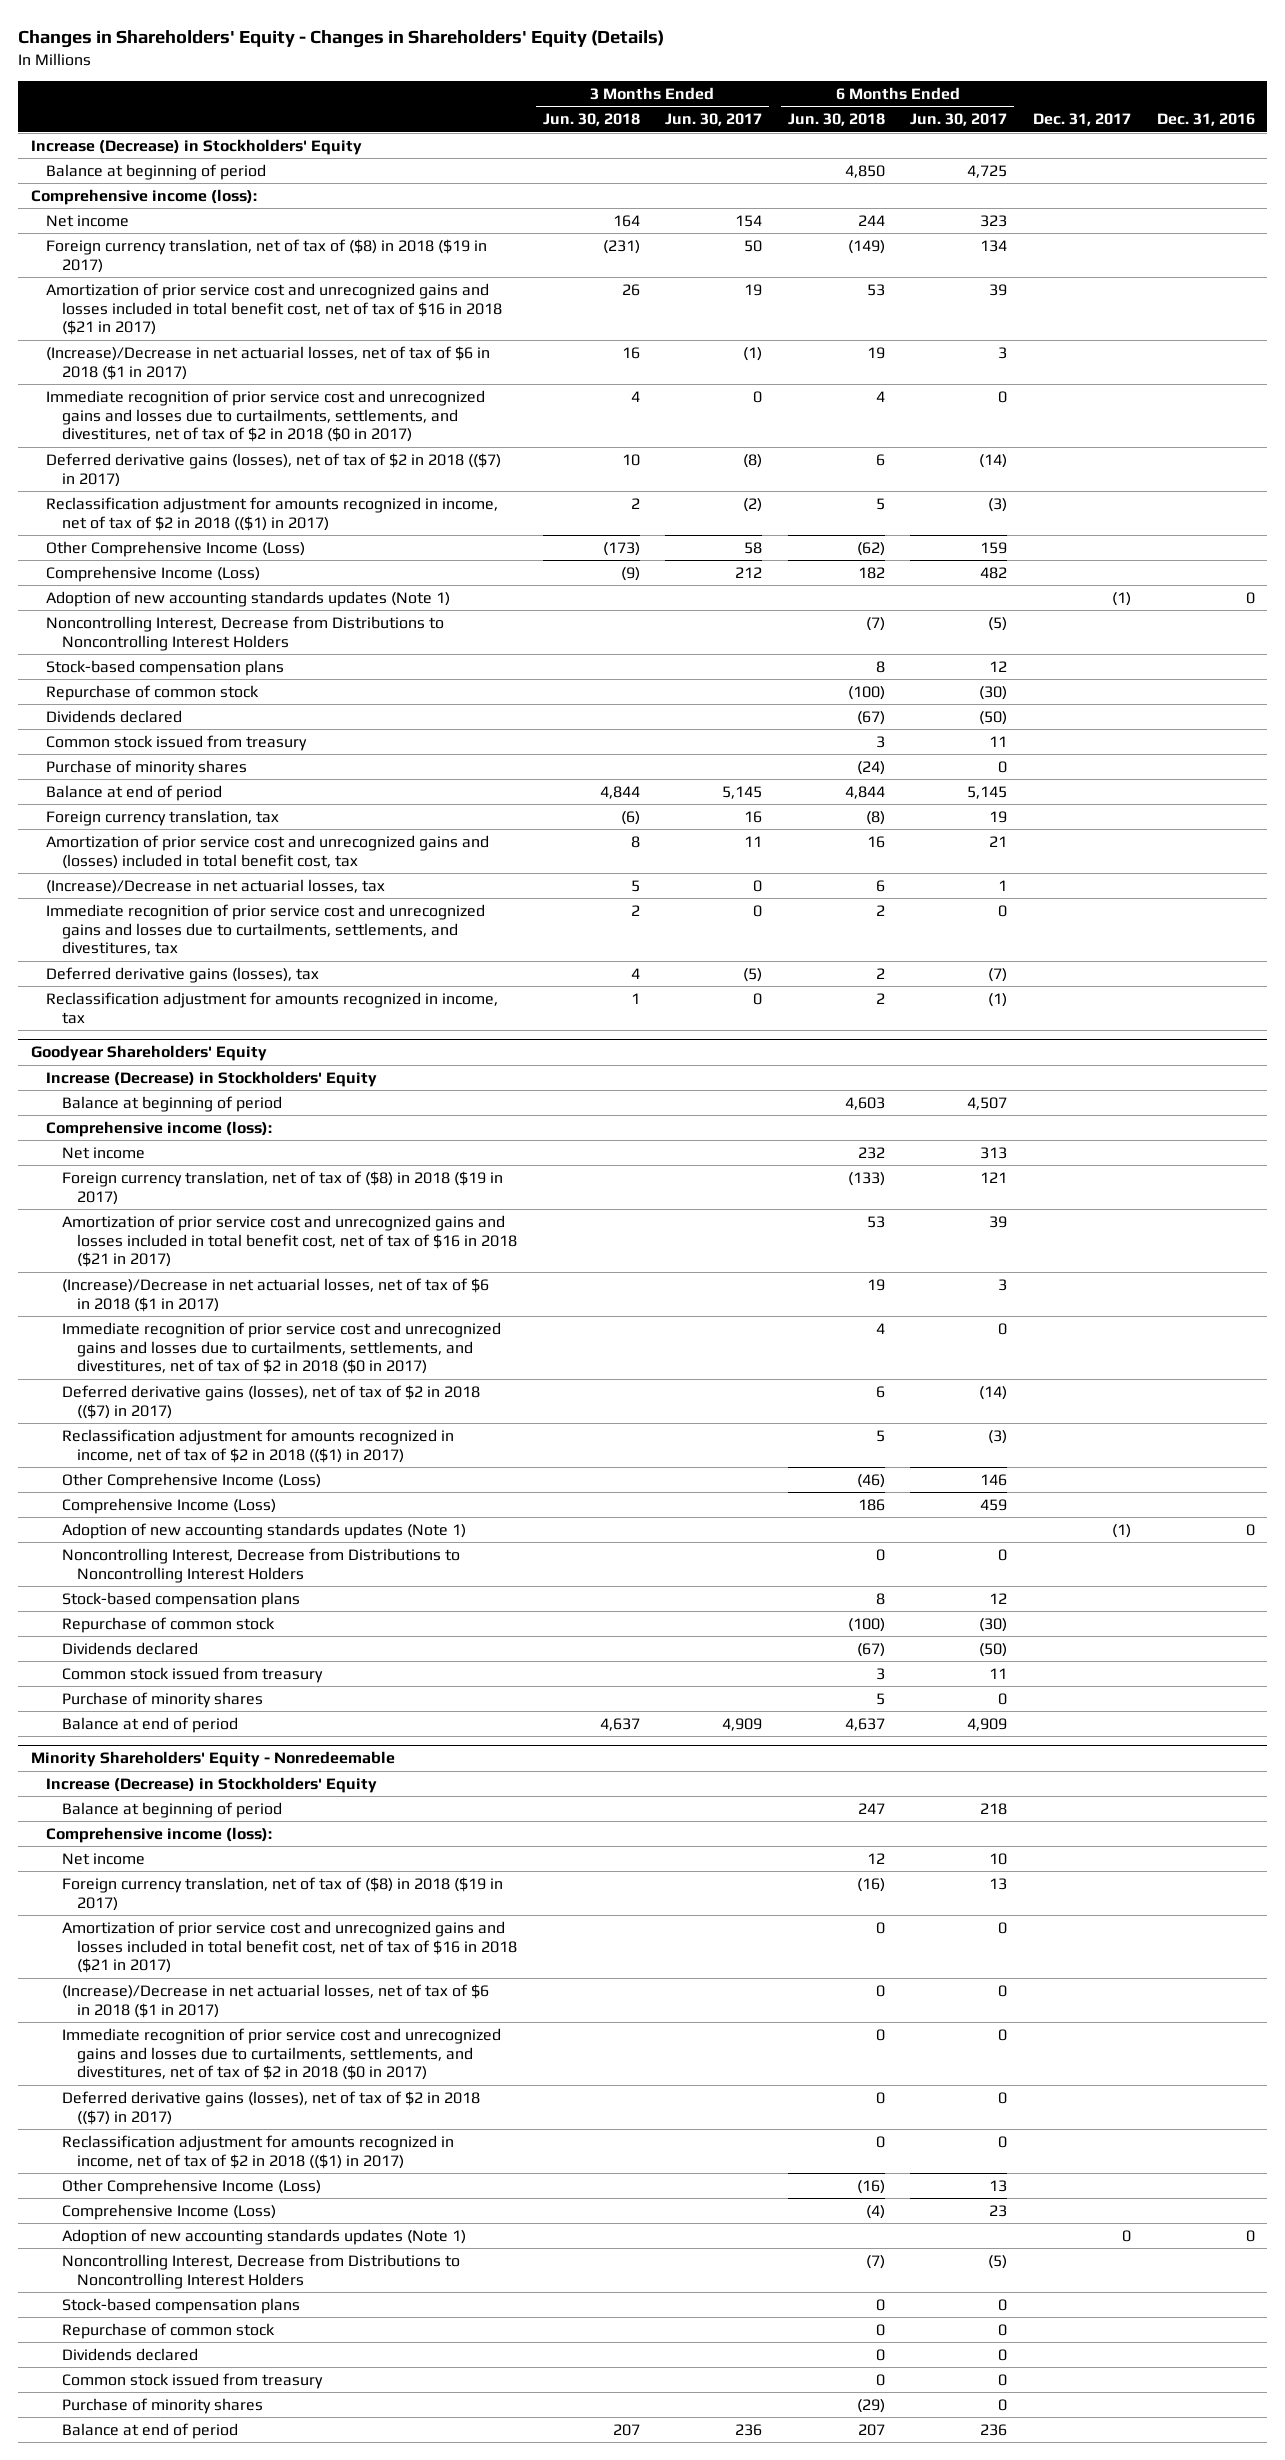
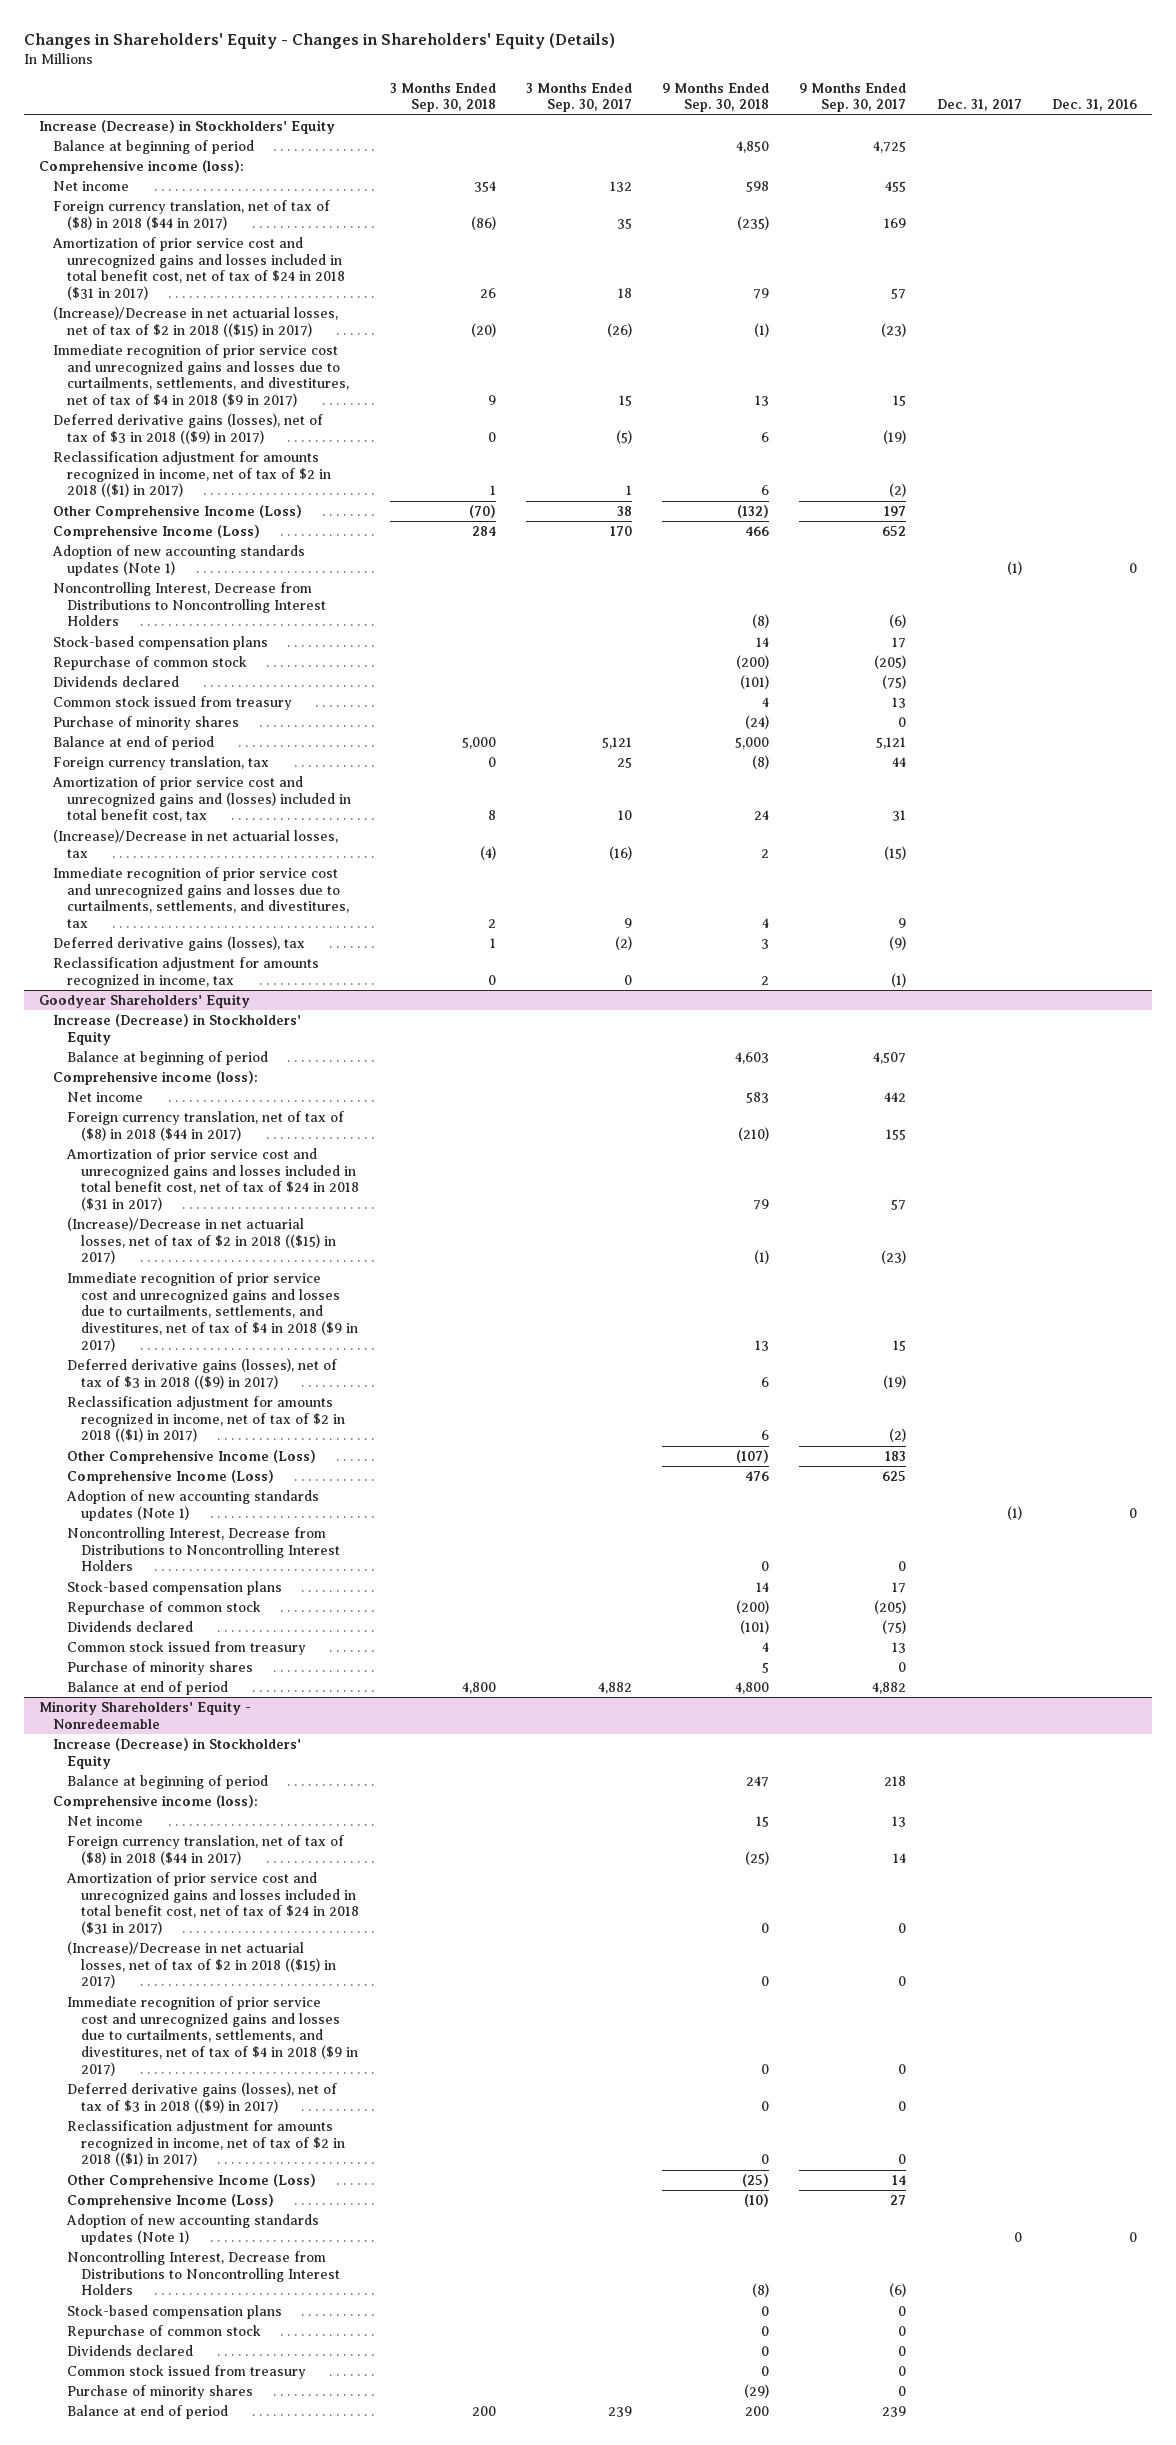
- | 3 Months Ended Jun. 30, 2018 | 3 Months Ended Jun. 30, 2017 | 6 Months Ended Jun. 30, 2018 | 6 Months Ended Jun. 30, 2017 | Dec. 31, 2017 | Dec. 31, 2016
+ | 3 Months Ended Sep. 30, 2018 | 3 Months Ended Sep. 30, 2017 | 9 Months Ended Sep. 30, 2018 | 9 Months Ended Sep. 30, 2017 | Dec. 31, 2017 | Dec. 31, 2016
- Foreign currency translation, net of tax of ($8) in 2018 ($19 in 2017) | (231) | 50 | (149) | 134 | |
- Amortization of prior service cost and unrecognized gains and losses included in total benefit cost, net of tax of $16 in 2018 ($21 in 2017) | 26 | 19 | 53 | 39 | |
- (Increase)/Decrease in net actuarial losses, net of tax of $6 in 2018 ($1 in 2017) | 16 | (1) | 19 | 3 | |
- Immediate recognition of prior service cost and unrecognized gains and losses due to curtailments, settlements, and divestitures, net of tax of $2 in 2018 ($0 in 2017) | 4 | 0 | 4 | 0 | |
- Deferred derivative gains (losses), net of tax of $2 in 2018 (($7) in 2017) | 10 | (8) | 6 | (14) | |
+ Foreign currency translation, net of tax of ($8) in 2018 ($44 in 2017) | (86) | 35 | (235) | 169 | |
+ Amortization of prior service cost and unrecognized gains and losses included in total benefit cost, net of tax of $24 in 2018 ($31 in 2017) | 26 | 18 | 79 | 57 | |
+ (Increase)/Decrease in net actuarial losses, net of tax of $2 in 2018 (($15) in 2017) | (20) | (26) | (1) | (23) | |
+ Immediate recognition of prior service cost and unrecognized gains and losses due to curtailments, settlements, and divestitures, net of tax of $4 in 2018 ($9 in 2017) | 9 | 15 | 13 | 15 | |
+ Deferred derivative gains (losses), net of tax of $3 in 2018 (($9) in 2017) | 0 | (5) | 6 | (19) | |
@ Goodyear Shareholders' Equity
- Foreign currency translation, net of tax of ($8) in 2018 ($19 in 2017) | | | (133) | 121 | |
- Amortization of prior service cost and unrecognized gains and losses included in total benefit cost, net of tax of $16 in 2018 ($21 in 2017) | | | 53 | 39 | |
- (Increase)/Decrease in net actuarial losses, net of tax of $6 in 2018 ($1 in 2017) | | | 19 | 3 | |
- Immediate recognition of prior service cost and unrecognized gains and losses due to curtailments, settlements, and divestitures, net of tax of $2 in 2018 ($0 in 2017) | | | 4 | 0 | |
- Deferred derivative gains (losses), net of tax of $2 in 2018 (($7) in 2017) | | | 6 | (14) | |
+ Foreign currency translation, net of tax of ($8) in 2018 ($44 in 2017) | | | (210) | 155 | |
+ Amortization of prior service cost and unrecognized gains and losses included in total benefit cost, net of tax of $24 in 2018 ($31 in 2017) | | | 79 | 57 | |
+ (Increase)/Decrease in net actuarial losses, net of tax of $2 in 2018 (($15) in 2017) | | | (1) | (23) | |
+ Immediate recognition of prior service cost and unrecognized gains and losses due to curtailments, settlements, and divestitures, net of tax of $4 in 2018 ($9 in 2017) | | | 13 | 15 | |
+ Deferred derivative gains (losses), net of tax of $3 in 2018 (($9) in 2017) | | | 6 | (19) | |
@ Minority Shareholders' Equity - Nonredeemable
- Foreign currency translation, net of tax of ($8) in 2018 ($19 in 2017) | | | (16) | 13 | |
- Amortization of prior service cost and unrecognized gains and losses included in total benefit cost, net of tax of $16 in 2018 ($21 in 2017) | | | 0 | 0 | |
- (Increase)/Decrease in net actuarial losses, net of tax of $6 in 2018 ($1 in 2017) | | | 0 | 0 | |
- Immediate recognition of prior service cost and unrecognized gains and losses due to curtailments, settlements, and divestitures, net of tax of $2 in 2018 ($0 in 2017) | | | 0 | 0 | |
- Deferred derivative gains (losses), net of tax of $2 in 2018 (($7) in 2017) | | | 0 | 0 | |
+ Foreign currency translation, net of tax of ($8) in 2018 ($44 in 2017) | | | (25) | 14 | |
+ Amortization of prior service cost and unrecognized gains and losses included in total benefit cost, net of tax of $24 in 2018 ($31 in 2017) | | | 0 | 0 | |
+ (Increase)/Decrease in net actuarial losses, net of tax of $2 in 2018 (($15) in 2017) | | | 0 | 0 | |
+ Immediate recognition of prior service cost and unrecognized gains and losses due to curtailments, settlements, and divestitures, net of tax of $4 in 2018 ($9 in 2017) | | | 0 | 0 | |
+ Deferred derivative gains (losses), net of tax of $3 in 2018 (($9) in 2017) | | | 0 | 0 | |

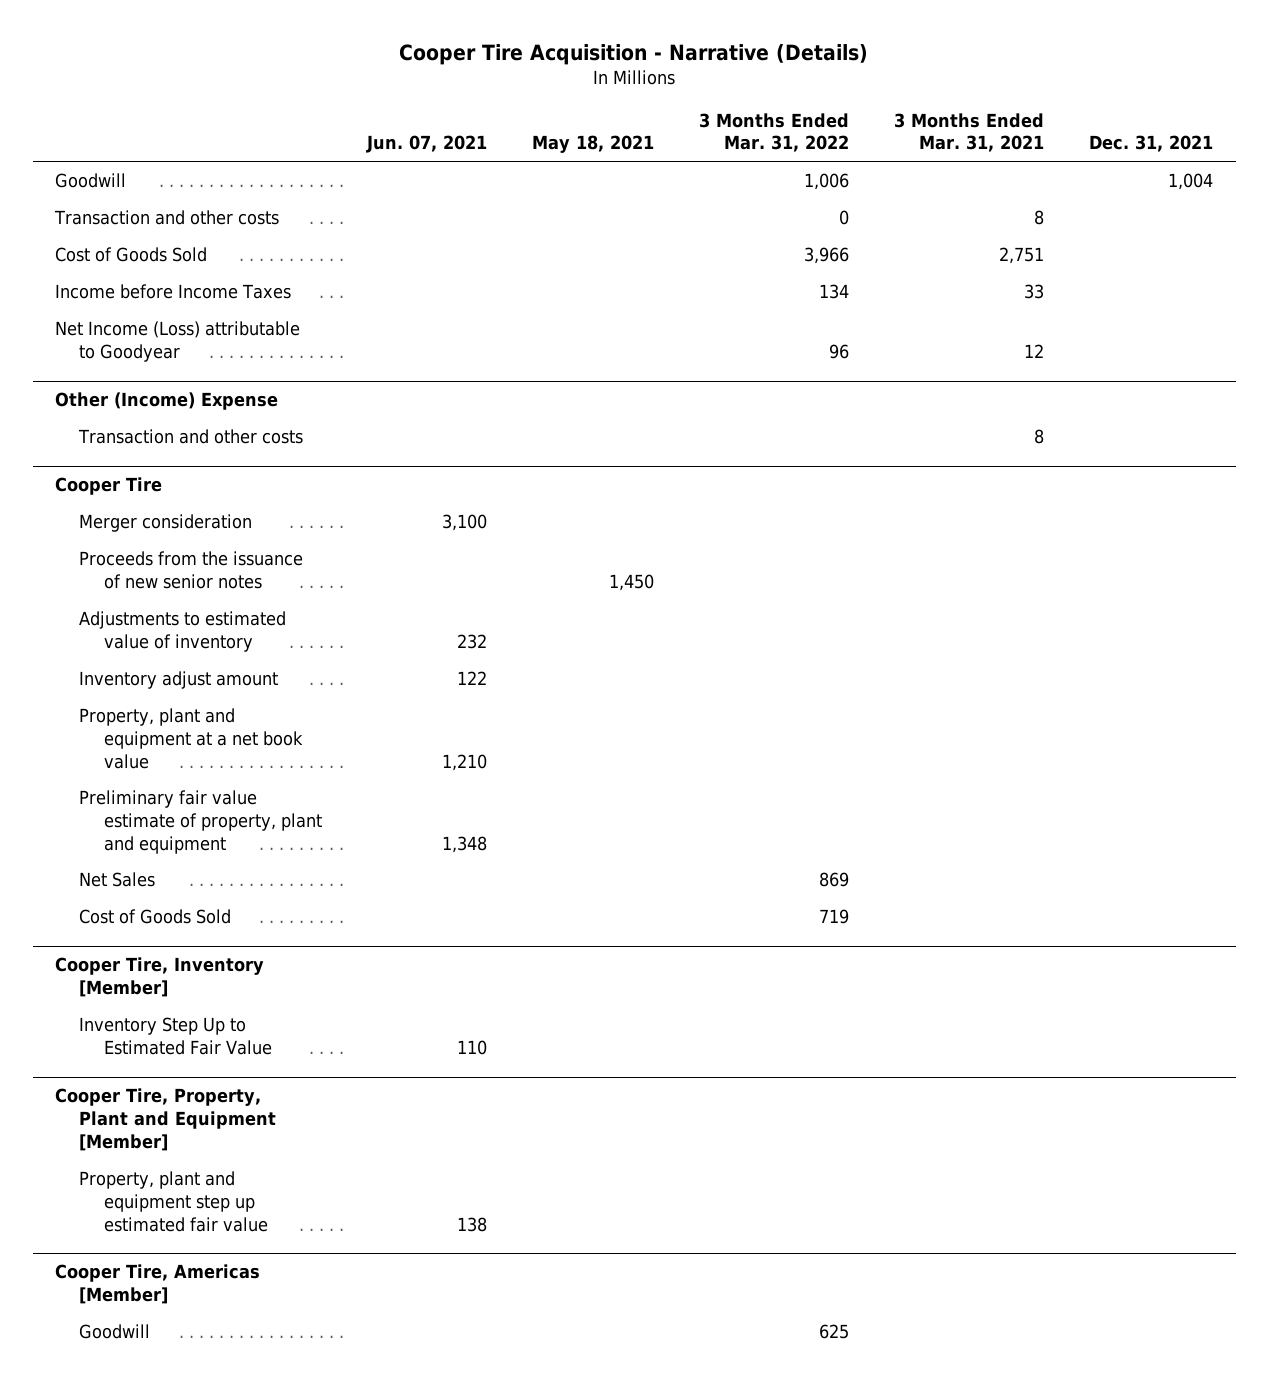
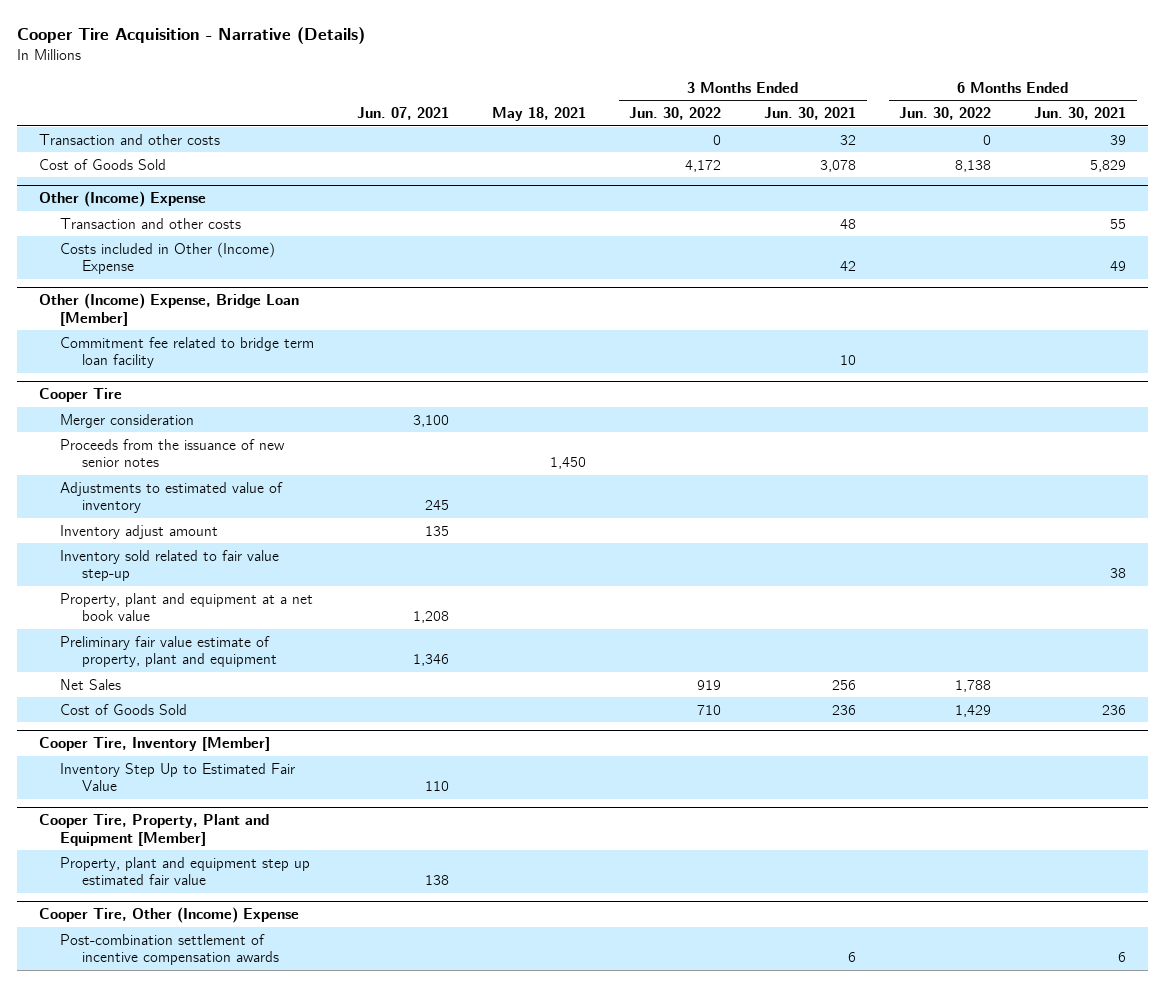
- | Jun. 07, 2021 | May 18, 2021 | 3 Months Ended Mar. 31, 2022 | 3 Months Ended Mar. 31, 2021 | Dec. 31, 2021
+ | Jun. 07, 2021 | May 18, 2021 | 3 Months Ended Jun. 30, 2022 | 3 Months Ended Jun. 30, 2021 | 6 Months Ended Jun. 30, 2022 | 6 Months Ended Jun. 30, 2021
- Goodwill | | | 1,006 | | 1,004
- Income before Income Taxes | | | 134 | 33 |
- Net Income (Loss) attributable to Goodyear | | | 96 | 12 |
@ Other (Income) Expense
+ Costs included in Other (Income) Expense | | | | 42 | | 49
+ Other (Income) Expense, Bridge Loan [Member]
+ Commitment fee related to bridge term loan facility | | | | 10 | |
@ Cooper Tire
- Adjustments to estimated value of inventory | 232 | | | |
- Inventory adjust amount | 122 | | | |
- Property, plant and equipment at a net book value | 1,210 | | | |
- Preliminary fair value estimate of property, plant and equipment | 1,348 | | | |
+ Adjustments to estimated value of inventory | 245 | | | | |
+ Inventory adjust amount | 135 | | | | |
+ Inventory sold related to fair value step-up | | | | | | 38
+ Property, plant and equipment at a net book value | 1,208 | | | | |
+ Preliminary fair value estimate of property, plant and equipment | 1,346 | | | | |
- Cooper Tire, Americas [Member]
- Goodwill | | | 625 | |
+ Cooper Tire, Other (Income) Expense
+ Post-combination settlement of incentive compensation awards | | | | 6 | | 6

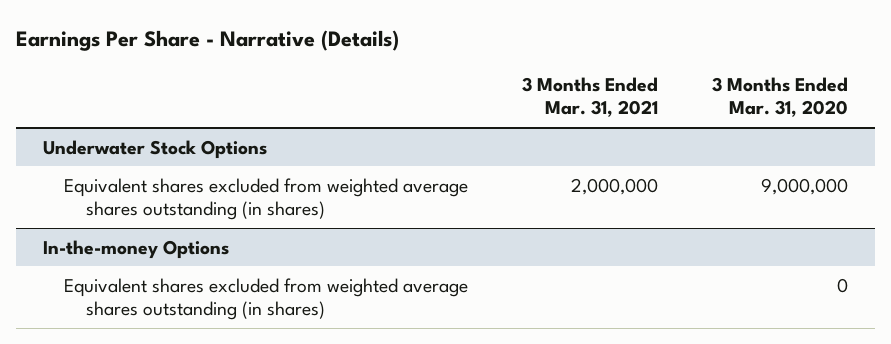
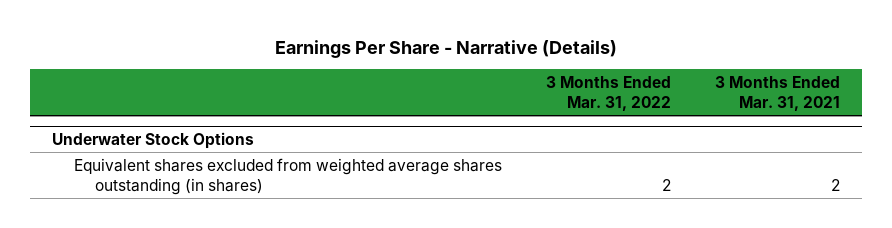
- | 3 Months Ended Mar. 31, 2021 | 3 Months Ended Mar. 31, 2020
+ | 3 Months Ended Mar. 31, 2022 | 3 Months Ended Mar. 31, 2021
@ Underwater Stock Options
- Equivalent shares excluded from weighted average shares outstanding (in shares) | 2,000,000 | 9,000,000
- In-the-money Options
- Equivalent shares excluded from weighted average shares outstanding (in shares) | | 0
@ Underwater Stock Options
+ Equivalent shares excluded from weighted average shares outstanding (in shares) | 2 | 2

